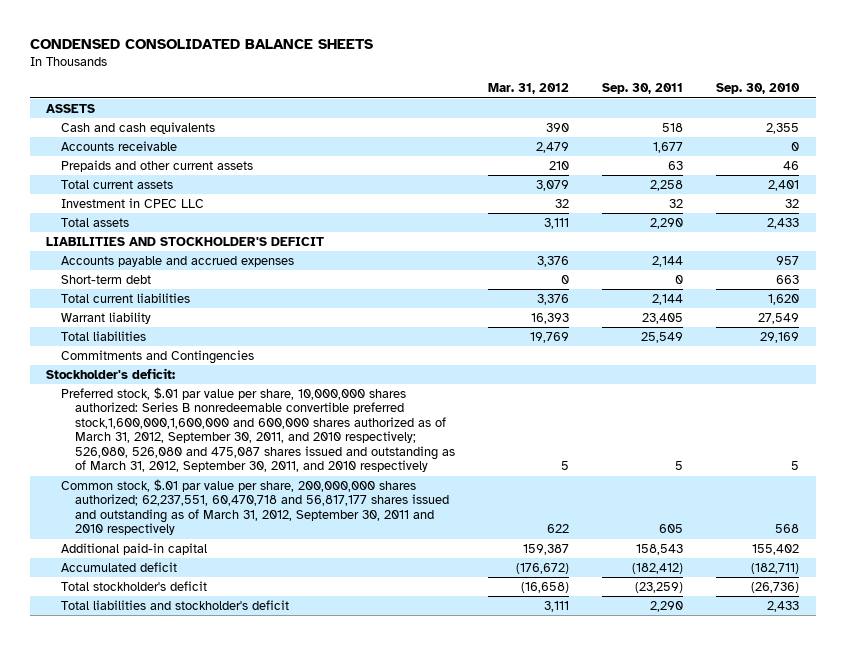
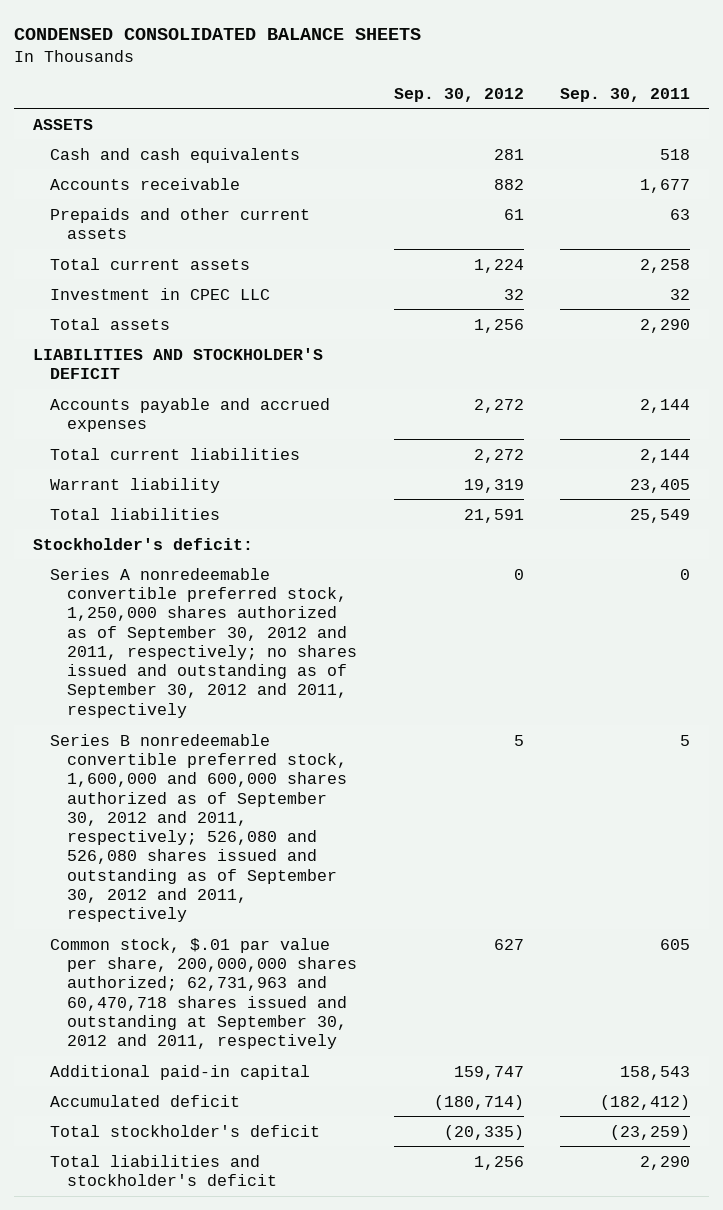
- | Mar. 31, 2012 | Sep. 30, 2011 | Sep. 30, 2010
+ | Sep. 30, 2012 | Sep. 30, 2011
- Short-term debt | 0 | 0 | 663
- Commitments and Contingencies
- Preferred stock, $.01 par value per share, 10,000,000 shares authorized: Series B nonredeemable convertible preferred stock,1,600,000,1,600,000 and 600,000 shares authorized as of March 31, 2012, September 30, 2011, and 2010 respectively; 526,080, 526,080 and 475,087 shares issued and outstanding as of March 31, 2012, September 30, 2011, and 2010 respectively | 5 | 5 | 5
- Common stock, $.01 par value per share, 200,000,000 shares authorized; 62,237,551, 60,470,718 and 56,817,177 shares issued and outstanding as of March 31, 2012, September 30, 2011 and 2010 respectively | 622 | 605 | 568
+ Series A nonredeemable convertible preferred stock, 1,250,000 shares authorized as of September 30, 2012 and 2011, respectively; no shares issued and outstanding as of September 30, 2012 and 2011, respectively | 0 | 0
+ Series B nonredeemable convertible preferred stock, 1,600,000 and 600,000 shares authorized as of September 30, 2012 and 2011, respectively; 526,080 and 526,080 shares issued and outstanding as of September 30, 2012 and 2011, respectively | 5 | 5
+ Common stock, $.01 par value per share, 200,000,000 shares authorized; 62,731,963 and 60,470,718 shares issued and outstanding at September 30, 2012 and 2011, respectively | 627 | 605

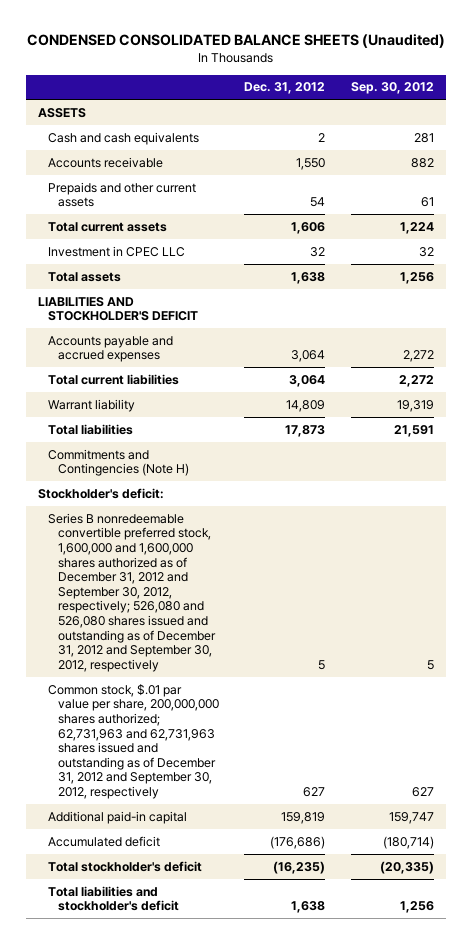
- CONDENSED CONSOLIDATED BALANCE SHEETS
+ CONDENSED CONSOLIDATED BALANCE SHEETS (Unaudited)
- | Sep. 30, 2012 | Sep. 30, 2011
+ | Dec. 31, 2012 | Sep. 30, 2012
+ Commitments and Contingencies (Note H)
- Series A nonredeemable convertible preferred stock, 1,250,000 shares authorized as of September 30, 2012 and 2011, respectively; no shares issued and outstanding as of September 30, 2012 and 2011, respectively | 0 | 0
- Series B nonredeemable convertible preferred stock, 1,600,000 and 600,000 shares authorized as of September 30, 2012 and 2011, respectively; 526,080 and 526,080 shares issued and outstanding as of September 30, 2012 and 2011, respectively | 5 | 5
- Common stock, $.01 par value per share, 200,000,000 shares authorized; 62,731,963 and 60,470,718 shares issued and outstanding at September 30, 2012 and 2011, respectively | 627 | 605
+ Series B nonredeemable convertible preferred stock, 1,600,000 and 1,600,000 shares authorized as of December 31, 2012 and September 30, 2012, respectively; 526,080 and 526,080 shares issued and outstanding as of December 31, 2012 and September 30, 2012, respectively | 5 | 5
+ Common stock, $.01 par value per share, 200,000,000 shares authorized; 62,731,963 and 62,731,963 shares issued and outstanding as of December 31, 2012 and September 30, 2012, respectively | 627 | 627

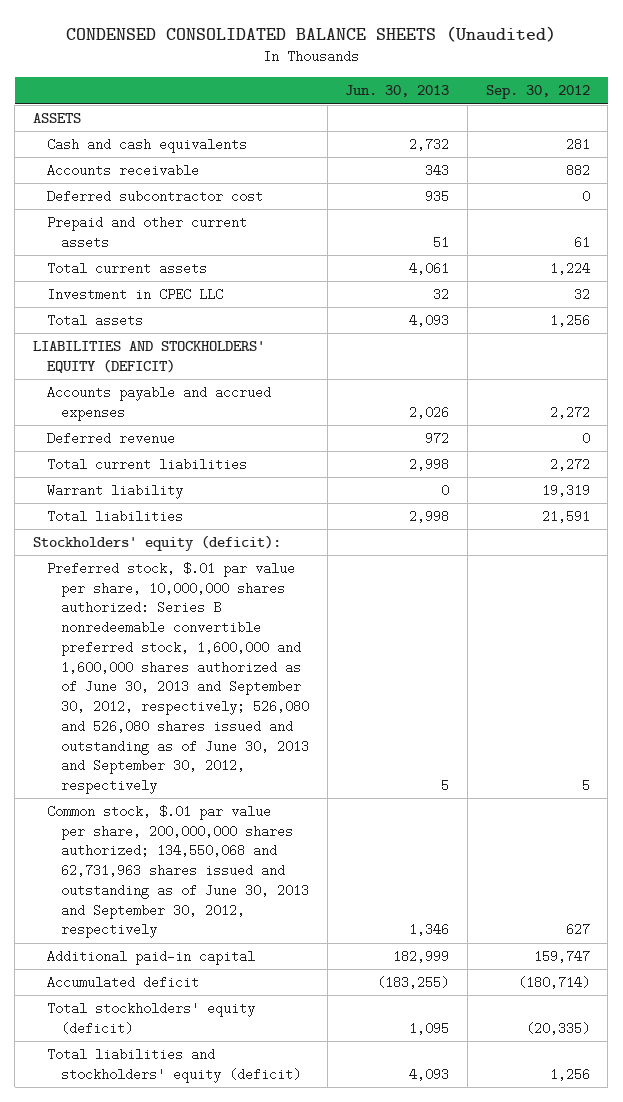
- | Dec. 31, 2012 | Sep. 30, 2012
+ | Jun. 30, 2013 | Sep. 30, 2012
- Prepaids and other current assets | 54 | 61
+ Deferred subcontractor cost | 935 | 0
+ Prepaid and other current assets | 51 | 61
- LIABILITIES AND STOCKHOLDER'S DEFICIT
+ LIABILITIES AND STOCKHOLDERS' EQUITY (DEFICIT)
+ Deferred revenue | 972 | 0
- Commitments and Contingencies (Note H)
- Stockholder's deficit:
- Series B nonredeemable convertible preferred stock, 1,600,000 and 1,600,000 shares authorized as of December 31, 2012 and September 30, 2012, respectively; 526,080 and 526,080 shares issued and outstanding as of December 31, 2012 and September 30, 2012, respectively | 5 | 5
- Common stock, $.01 par value per share, 200,000,000 shares authorized; 62,731,963 and 62,731,963 shares issued and outstanding as of December 31, 2012 and September 30, 2012, respectively | 627 | 627
+ Stockholders' equity (deficit):
+ Preferred stock, $.01 par value per share, 10,000,000 shares authorized: Series B nonredeemable convertible preferred stock, 1,600,000 and 1,600,000 shares authorized as of June 30, 2013 and September 30, 2012, respectively; 526,080 and 526,080 shares issued and outstanding as of June 30, 2013 and September 30, 2012, respectively | 5 | 5
+ Common stock, $.01 par value per share, 200,000,000 shares authorized; 134,550,068 and 62,731,963 shares issued and outstanding as of June 30, 2013 and September 30, 2012, respectively | 1,346 | 627
- Total stockholder's deficit | (16,235) | (20,335)
- Total liabilities and stockholder's deficit | 1,638 | 1,256
+ Total stockholders' equity (deficit) | 1,095 | (20,335)
+ Total liabilities and stockholders' equity (deficit) | 4,093 | 1,256

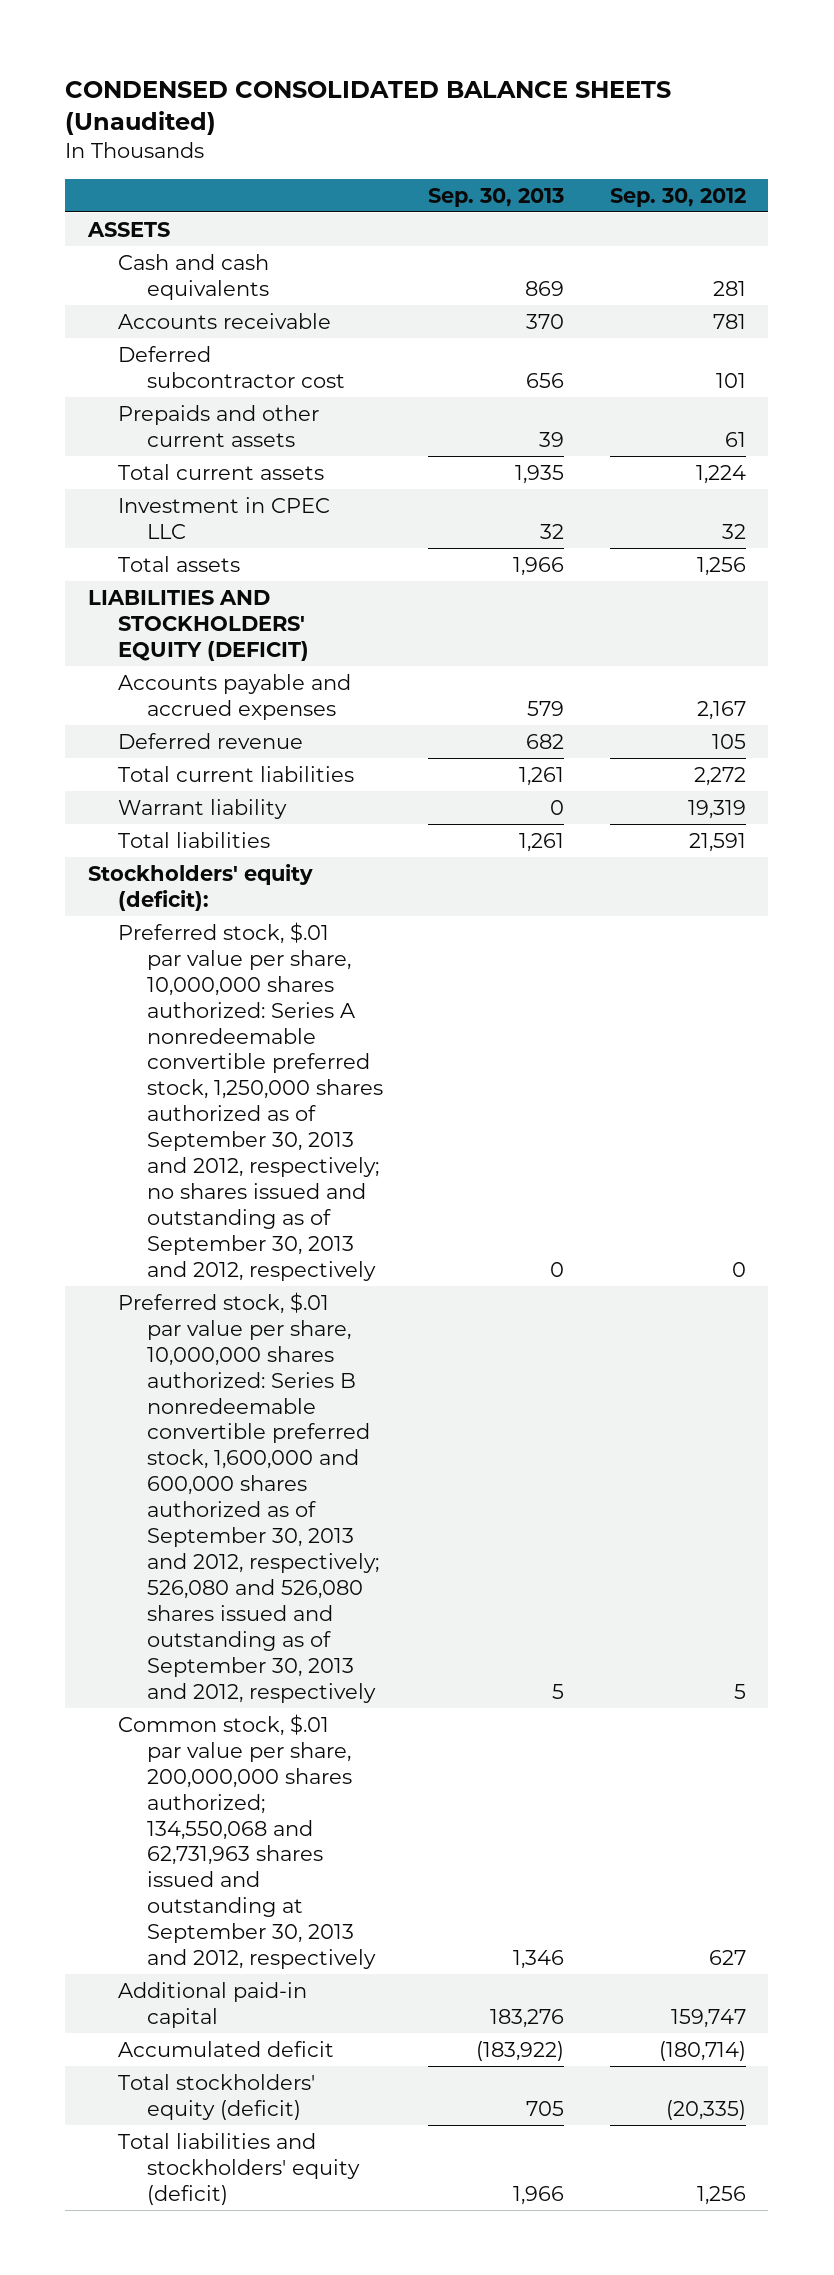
- | Jun. 30, 2013 | Sep. 30, 2012
+ | Sep. 30, 2013 | Sep. 30, 2012
- Accounts receivable | 343 | 882
- Deferred subcontractor cost | 935 | 0
- Prepaid and other current assets | 51 | 61
+ Accounts receivable | 370 | 781
+ Deferred subcontractor cost | 656 | 101
+ Prepaids and other current assets | 39 | 61
- Accounts payable and accrued expenses | 2,026 | 2,272
- Deferred revenue | 972 | 0
+ Accounts payable and accrued expenses | 579 | 2,167
+ Deferred revenue | 682 | 105
- Preferred stock, $.01 par value per share, 10,000,000 shares authorized: Series B nonredeemable convertible preferred stock, 1,600,000 and 1,600,000 shares authorized as of June 30, 2013 and September 30, 2012, respectively; 526,080 and 526,080 shares issued and outstanding as of June 30, 2013 and September 30, 2012, respectively | 5 | 5
- Common stock, $.01 par value per share, 200,000,000 shares authorized; 134,550,068 and 62,731,963 shares issued and outstanding as of June 30, 2013 and September 30, 2012, respectively | 1,346 | 627
+ Preferred stock, $.01 par value per share, 10,000,000 shares authorized: Series A nonredeemable convertible preferred stock, 1,250,000 shares authorized as of September 30, 2013 and 2012, respectively; no shares issued and outstanding as of September 30, 2013 and 2012, respectively | 0 | 0
+ Preferred stock, $.01 par value per share, 10,000,000 shares authorized: Series B nonredeemable convertible preferred stock, 1,600,000 and 600,000 shares authorized as of September 30, 2013 and 2012, respectively; 526,080 and 526,080 shares issued and outstanding as of September 30, 2013 and 2012, respectively | 5 | 5
+ Common stock, $.01 par value per share, 200,000,000 shares authorized; 134,550,068 and 62,731,963 shares issued and outstanding at September 30, 2013 and 2012, respectively | 1,346 | 627

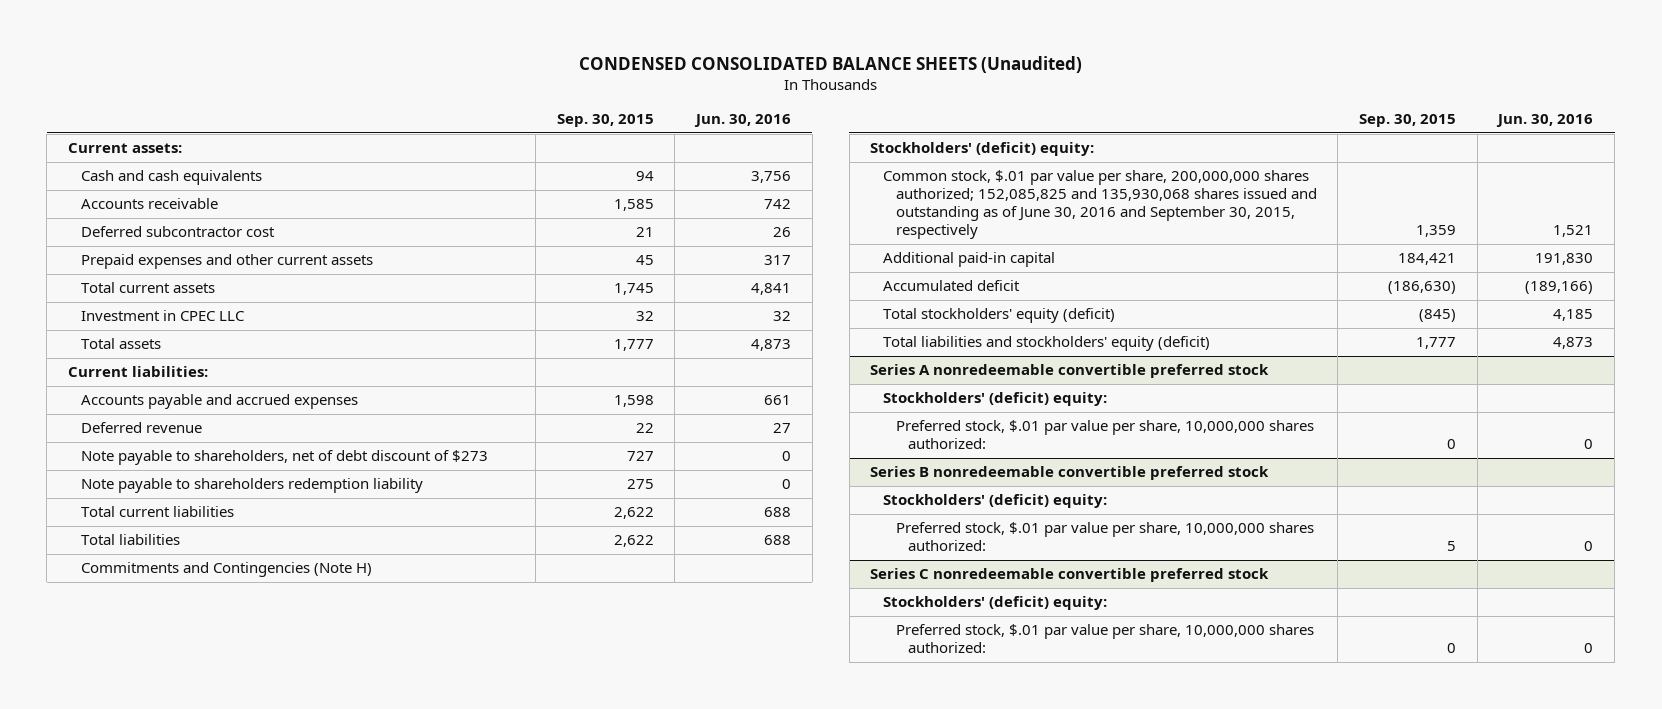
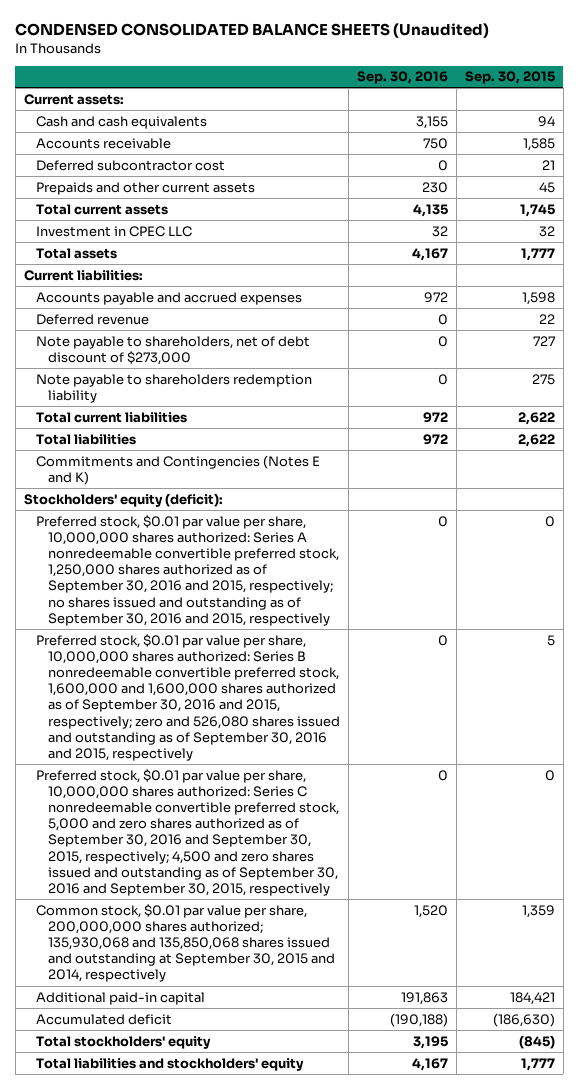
- | Sep. 30, 2015 | Jun. 30, 2016
+ | Sep. 30, 2016 | Sep. 30, 2015
- Prepaid expenses and other current assets | 45 | 317
+ Prepaids and other current assets | 230 | 45
- Note payable to shareholders, net of debt discount of $273 | 727 | 0
+ Note payable to shareholders, net of debt discount of $273,000 | 0 | 727
- Commitments and Contingencies (Note H)
- Stockholders' (deficit) equity:
- Common stock, $.01 par value per share, 200,000,000 shares authorized; 152,085,825 and 135,930,068 shares issued and outstanding as of June 30, 2016 and September 30, 2015, respectively | 1,359 | 1,521
+ Commitments and Contingencies (Notes E and K)
+ Stockholders' equity (deficit):
+ Preferred stock, $0.01 par value per share, 10,000,000 shares authorized: Series A nonredeemable convertible preferred stock, 1,250,000 shares authorized as of September 30, 2016 and 2015, respectively; no shares issued and outstanding as of September 30, 2016 and 2015, respectively | 0 | 0
+ Preferred stock, $0.01 par value per share, 10,000,000 shares authorized: Series B nonredeemable convertible preferred stock, 1,600,000 and 1,600,000 shares authorized as of September 30, 2016 and 2015, respectively; zero and 526,080 shares issued and outstanding as of September 30, 2016 and 2015, respectively | 0 | 5
+ Preferred stock, $0.01 par value per share, 10,000,000 shares authorized: Series C nonredeemable convertible preferred stock, 5,000 and zero shares authorized as of September 30, 2016 and September 30, 2015, respectively; 4,500 and zero shares issued and outstanding as of September 30, 2016 and September 30, 2015, respectively | 0 | 0
+ Common stock, $0.01 par value per share, 200,000,000 shares authorized; 135,930,068 and 135,850,068 shares issued and outstanding at September 30, 2015 and 2014, respectively | 1,520 | 1,359
- Total stockholders' equity (deficit) | (845) | 4,185
- Total liabilities and stockholders' equity (deficit) | 1,777 | 4,873
- Series A nonredeemable convertible preferred stock
- Stockholders' (deficit) equity:
- Preferred stock, $.01 par value per share, 10,000,000 shares authorized: | 0 | 0
- Series B nonredeemable convertible preferred stock
- Stockholders' (deficit) equity:
- Preferred stock, $.01 par value per share, 10,000,000 shares authorized: | 5 | 0
- Series C nonredeemable convertible preferred stock
- Stockholders' (deficit) equity:
- Preferred stock, $.01 par value per share, 10,000,000 shares authorized: | 0 | 0
+ Total stockholders' equity | 3,195 | (845)
+ Total liabilities and stockholders' equity | 4,167 | 1,777

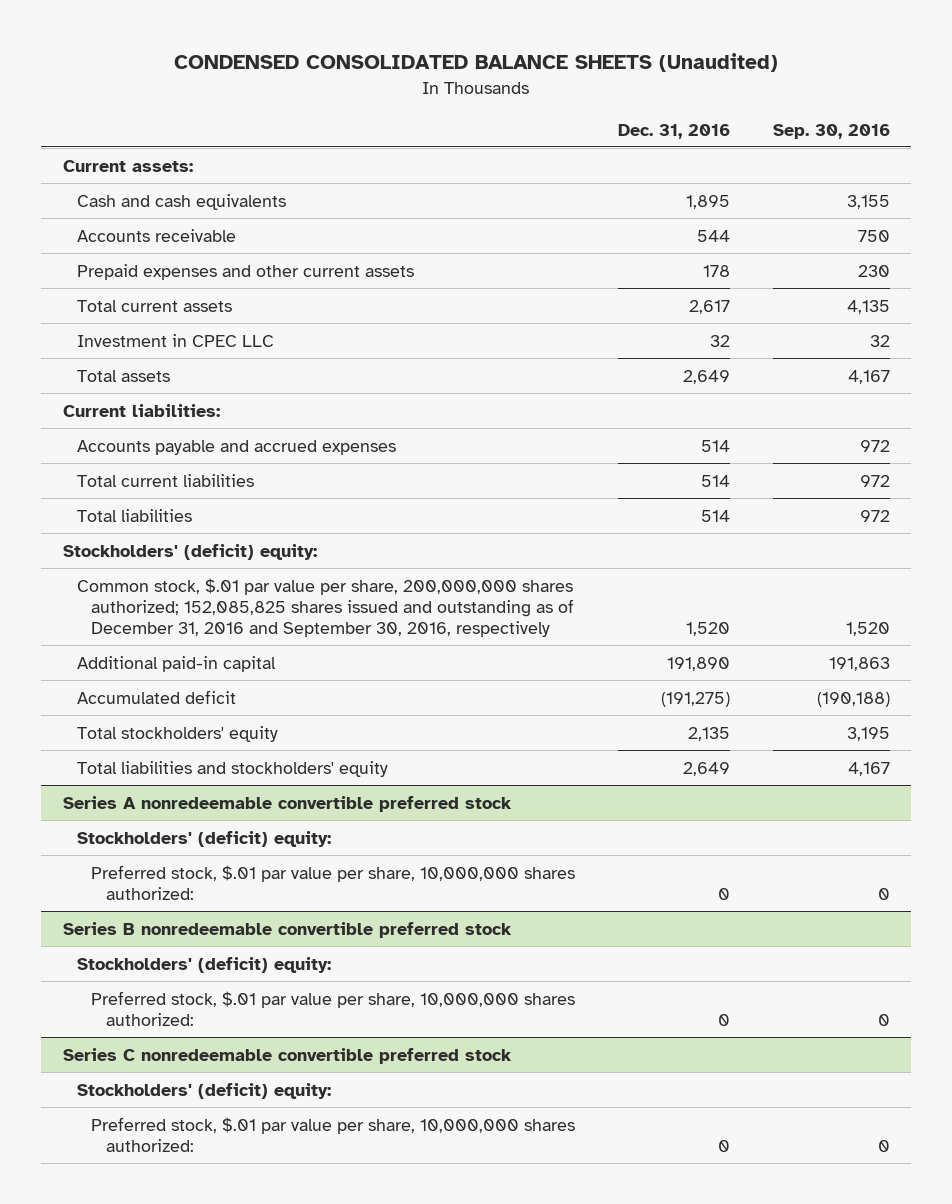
- | Sep. 30, 2016 | Sep. 30, 2015
+ | Dec. 31, 2016 | Sep. 30, 2016
- Deferred subcontractor cost | 0 | 21
- Prepaids and other current assets | 230 | 45
+ Prepaid expenses and other current assets | 178 | 230
- Deferred revenue | 0 | 22
- Note payable to shareholders, net of debt discount of $273,000 | 0 | 727
- Note payable to shareholders redemption liability | 0 | 275
- Commitments and Contingencies (Notes E and K)
- Stockholders' equity (deficit):
- Preferred stock, $0.01 par value per share, 10,000,000 shares authorized: Series A nonredeemable convertible preferred stock, 1,250,000 shares authorized as of September 30, 2016 and 2015, respectively; no shares issued and outstanding as of September 30, 2016 and 2015, respectively | 0 | 0
- Preferred stock, $0.01 par value per share, 10,000,000 shares authorized: Series B nonredeemable convertible preferred stock, 1,600,000 and 1,600,000 shares authorized as of September 30, 2016 and 2015, respectively; zero and 526,080 shares issued and outstanding as of September 30, 2016 and 2015, respectively | 0 | 5
- Preferred stock, $0.01 par value per share, 10,000,000 shares authorized: Series C nonredeemable convertible preferred stock, 5,000 and zero shares authorized as of September 30, 2016 and September 30, 2015, respectively; 4,500 and zero shares issued and outstanding as of September 30, 2016 and September 30, 2015, respectively | 0 | 0
- Common stock, $0.01 par value per share, 200,000,000 shares authorized; 135,930,068 and 135,850,068 shares issued and outstanding at September 30, 2015 and 2014, respectively | 1,520 | 1,359
+ Stockholders' (deficit) equity:
+ Common stock, $.01 par value per share, 200,000,000 shares authorized; 152,085,825 shares issued and outstanding as of December 31, 2016 and September 30, 2016, respectively | 1,520 | 1,520
+ Series A nonredeemable convertible preferred stock
+ Stockholders' (deficit) equity:
+ Preferred stock, $.01 par value per share, 10,000,000 shares authorized: | 0 | 0
+ Series B nonredeemable convertible preferred stock
+ Stockholders' (deficit) equity:
+ Preferred stock, $.01 par value per share, 10,000,000 shares authorized: | 0 | 0
+ Series C nonredeemable convertible preferred stock
+ Stockholders' (deficit) equity:
+ Preferred stock, $.01 par value per share, 10,000,000 shares authorized: | 0 | 0

